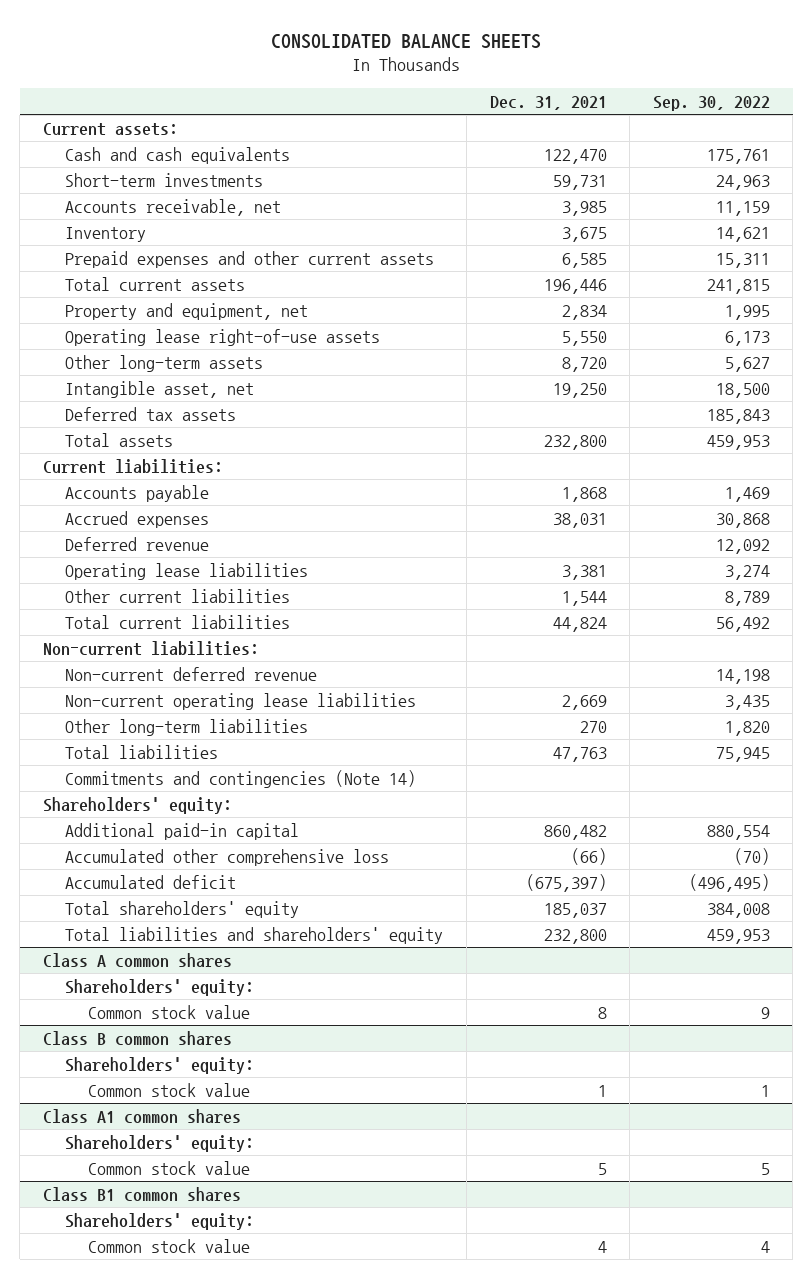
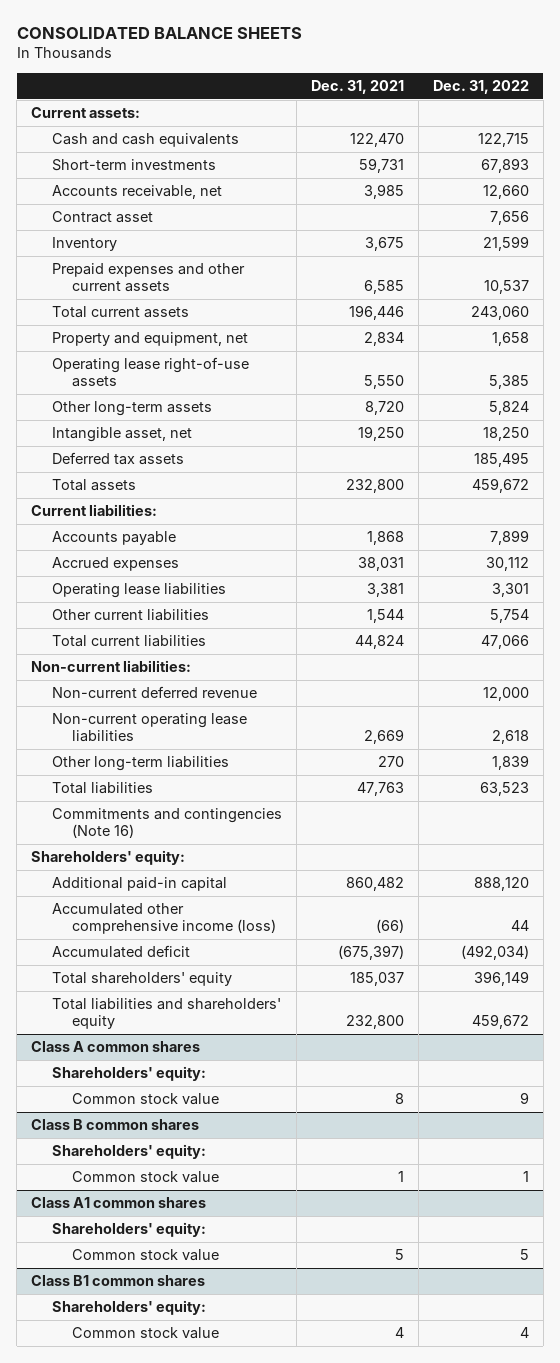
- | Dec. 31, 2021 | Sep. 30, 2022
+ | Dec. 31, 2021 | Dec. 31, 2022
+ Contract asset | | 7,656
- Deferred revenue | | 12,092
- Commitments and contingencies (Note 14)
+ Commitments and contingencies (Note 16)
- Accumulated other comprehensive loss | (66) | (70)
+ Accumulated other comprehensive income (loss) | (66) | 44

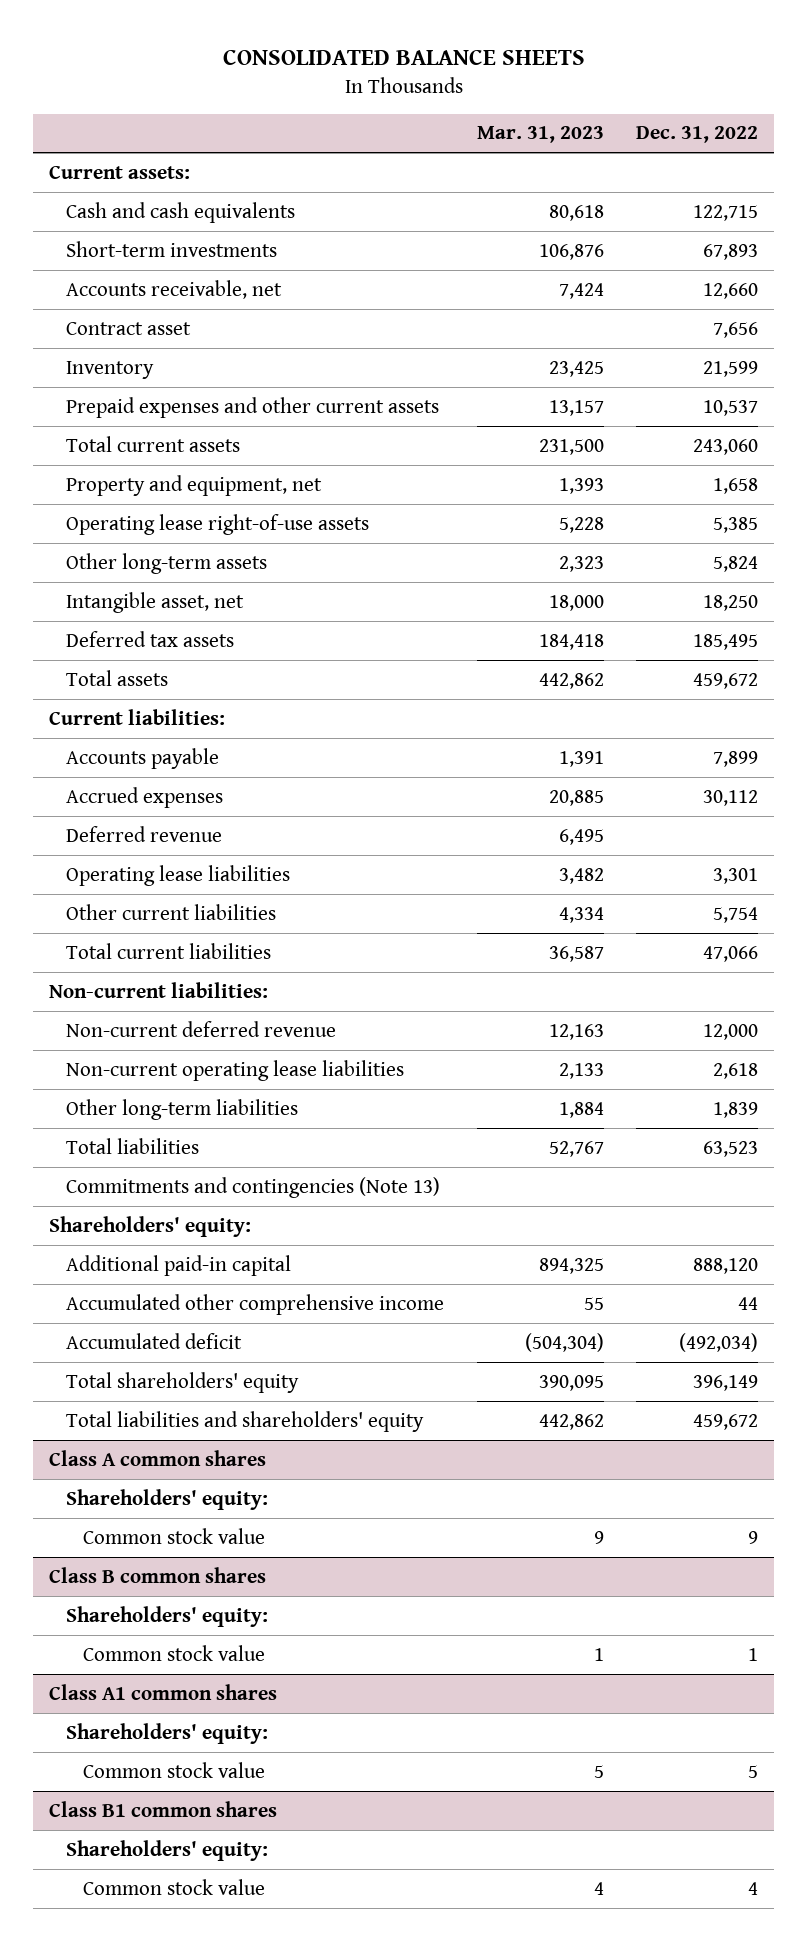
- | Dec. 31, 2021 | Dec. 31, 2022
+ | Mar. 31, 2023 | Dec. 31, 2022
+ Deferred revenue | 6,495 |
- Commitments and contingencies (Note 16)
+ Commitments and contingencies (Note 13)
- Accumulated other comprehensive income (loss) | (66) | 44
+ Accumulated other comprehensive income | 55 | 44

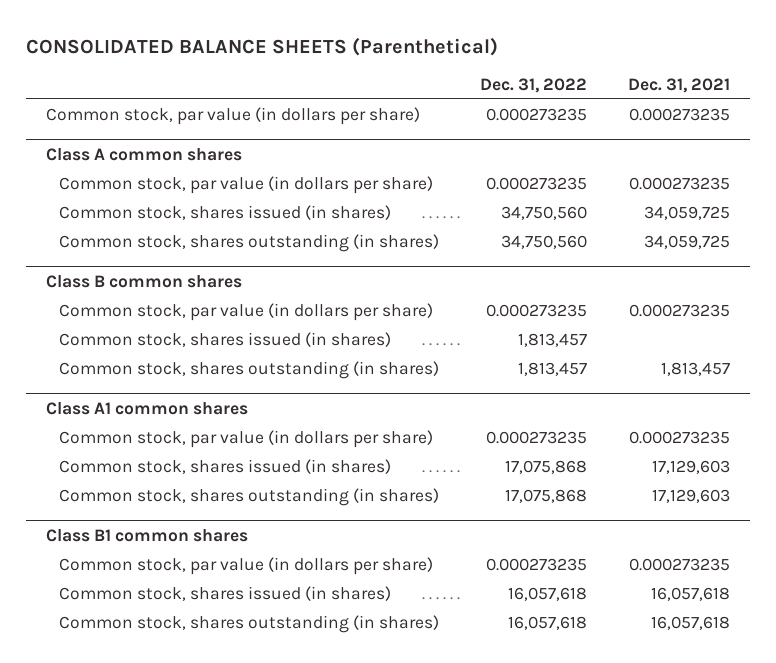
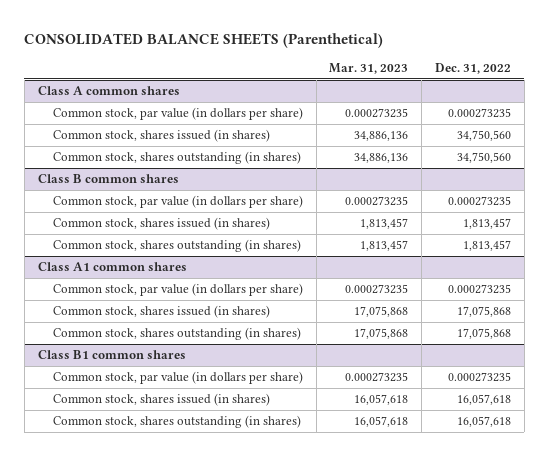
- | Dec. 31, 2022 | Dec. 31, 2021
+ | Mar. 31, 2023 | Dec. 31, 2022
- Common stock, par value (in dollars per share) | 0.000273235 | 0.000273235

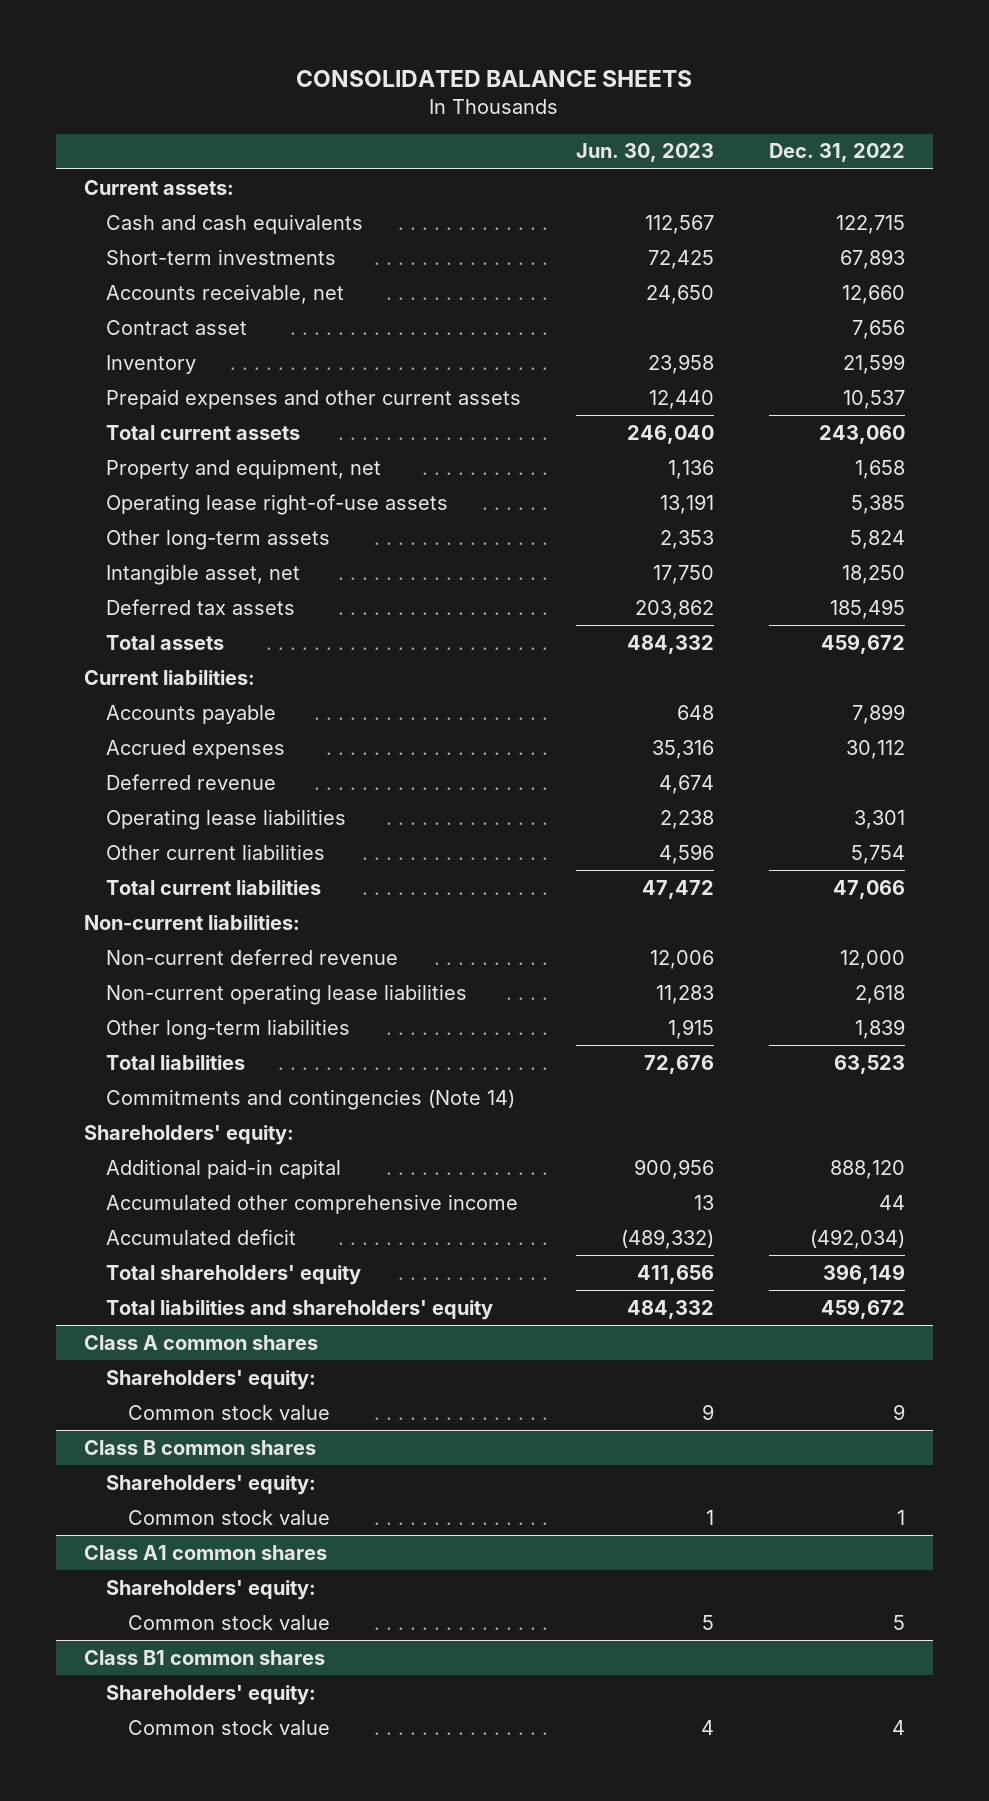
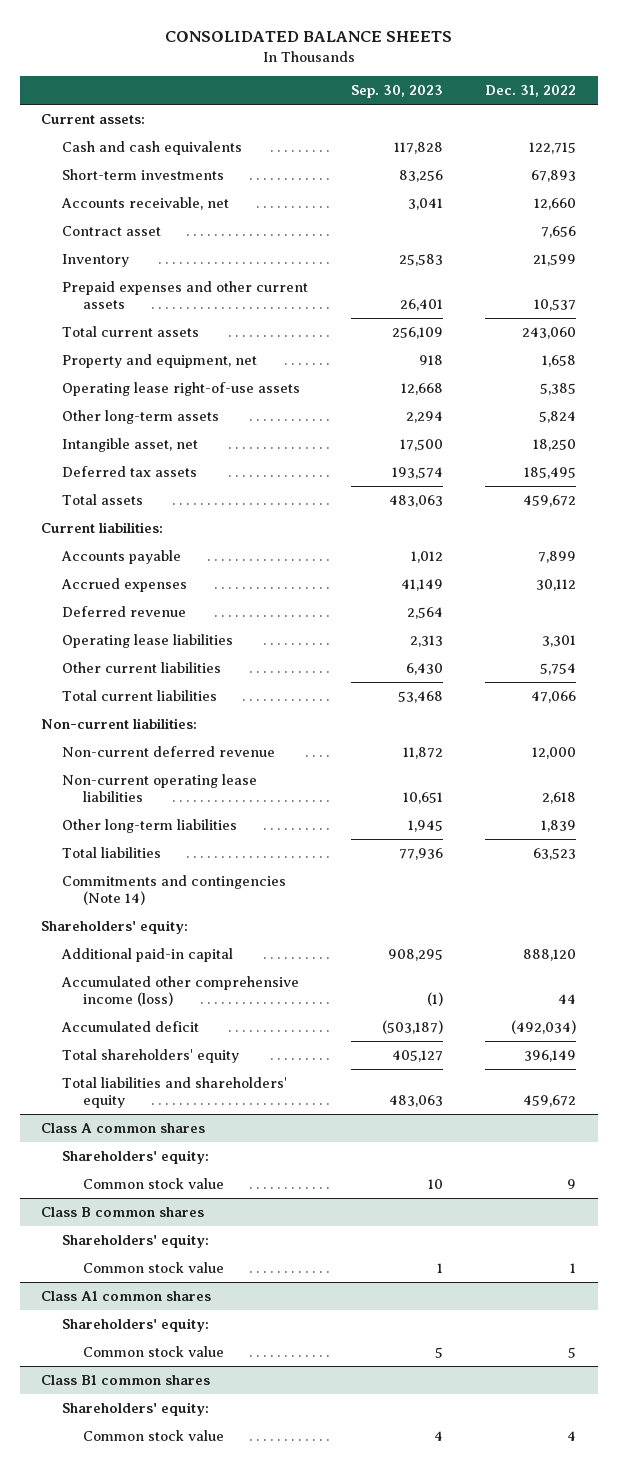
- | Jun. 30, 2023 | Dec. 31, 2022
+ | Sep. 30, 2023 | Dec. 31, 2022
- Accumulated other comprehensive income | 13 | 44
+ Accumulated other comprehensive income (loss) | (1) | 44

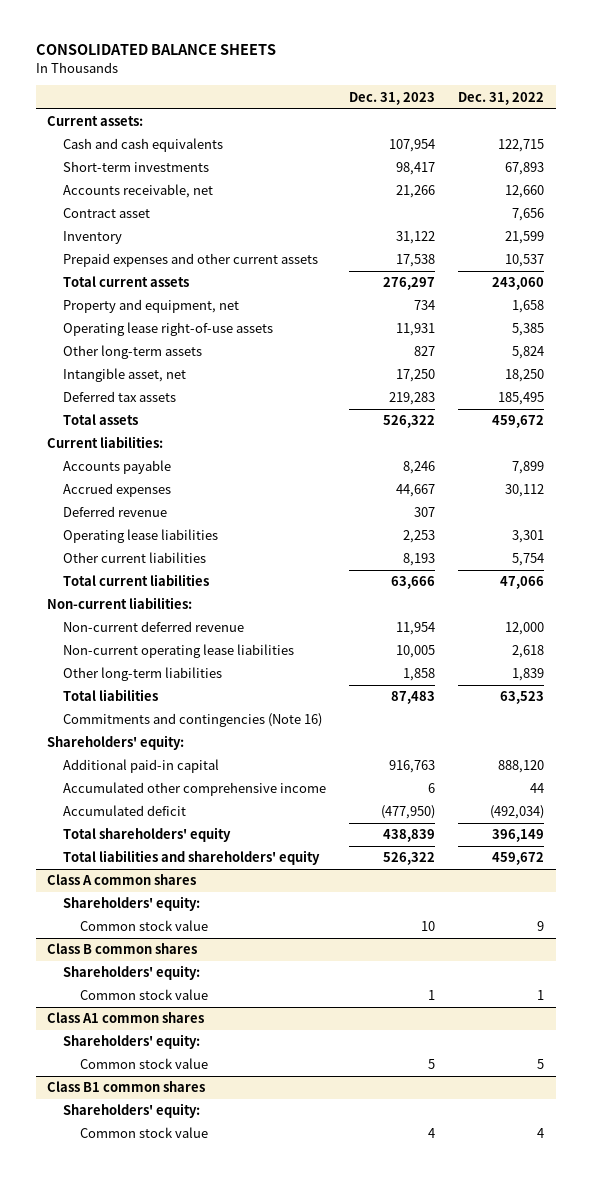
- | Sep. 30, 2023 | Dec. 31, 2022
+ | Dec. 31, 2023 | Dec. 31, 2022
- Commitments and contingencies (Note 14)
+ Commitments and contingencies (Note 16)
- Accumulated other comprehensive income (loss) | (1) | 44
+ Accumulated other comprehensive income | 6 | 44

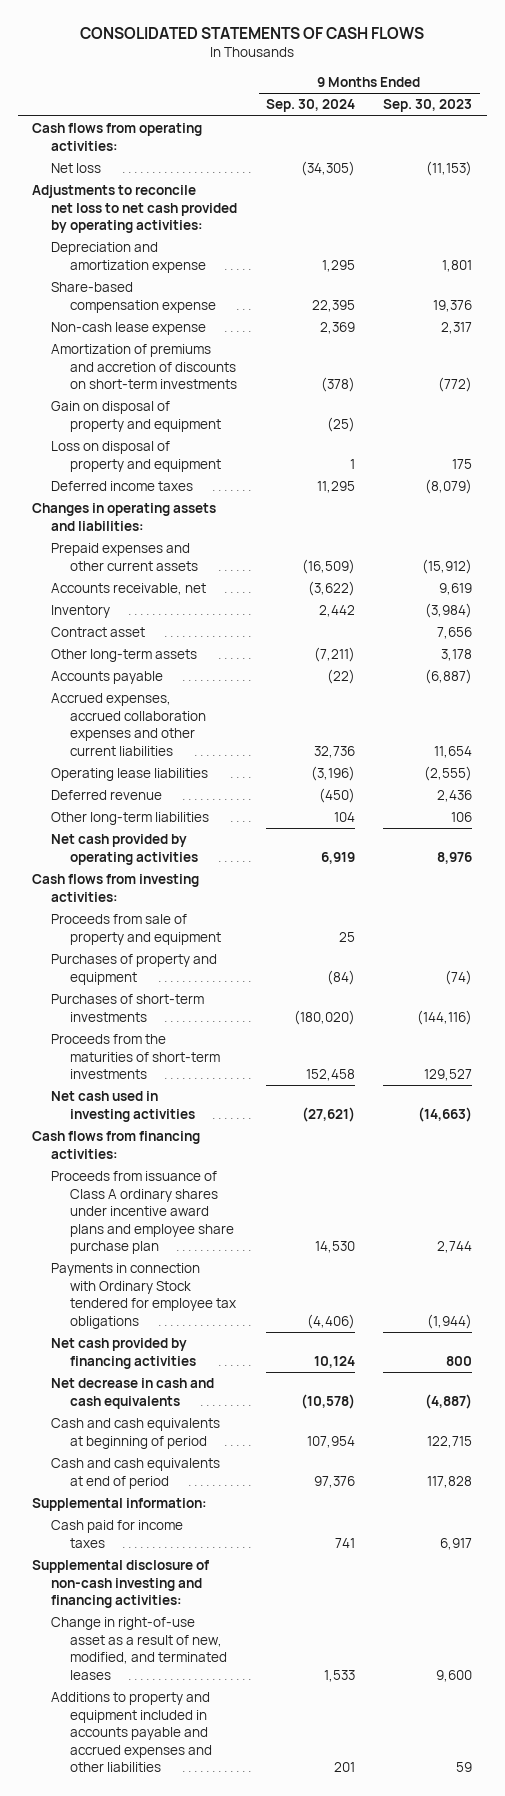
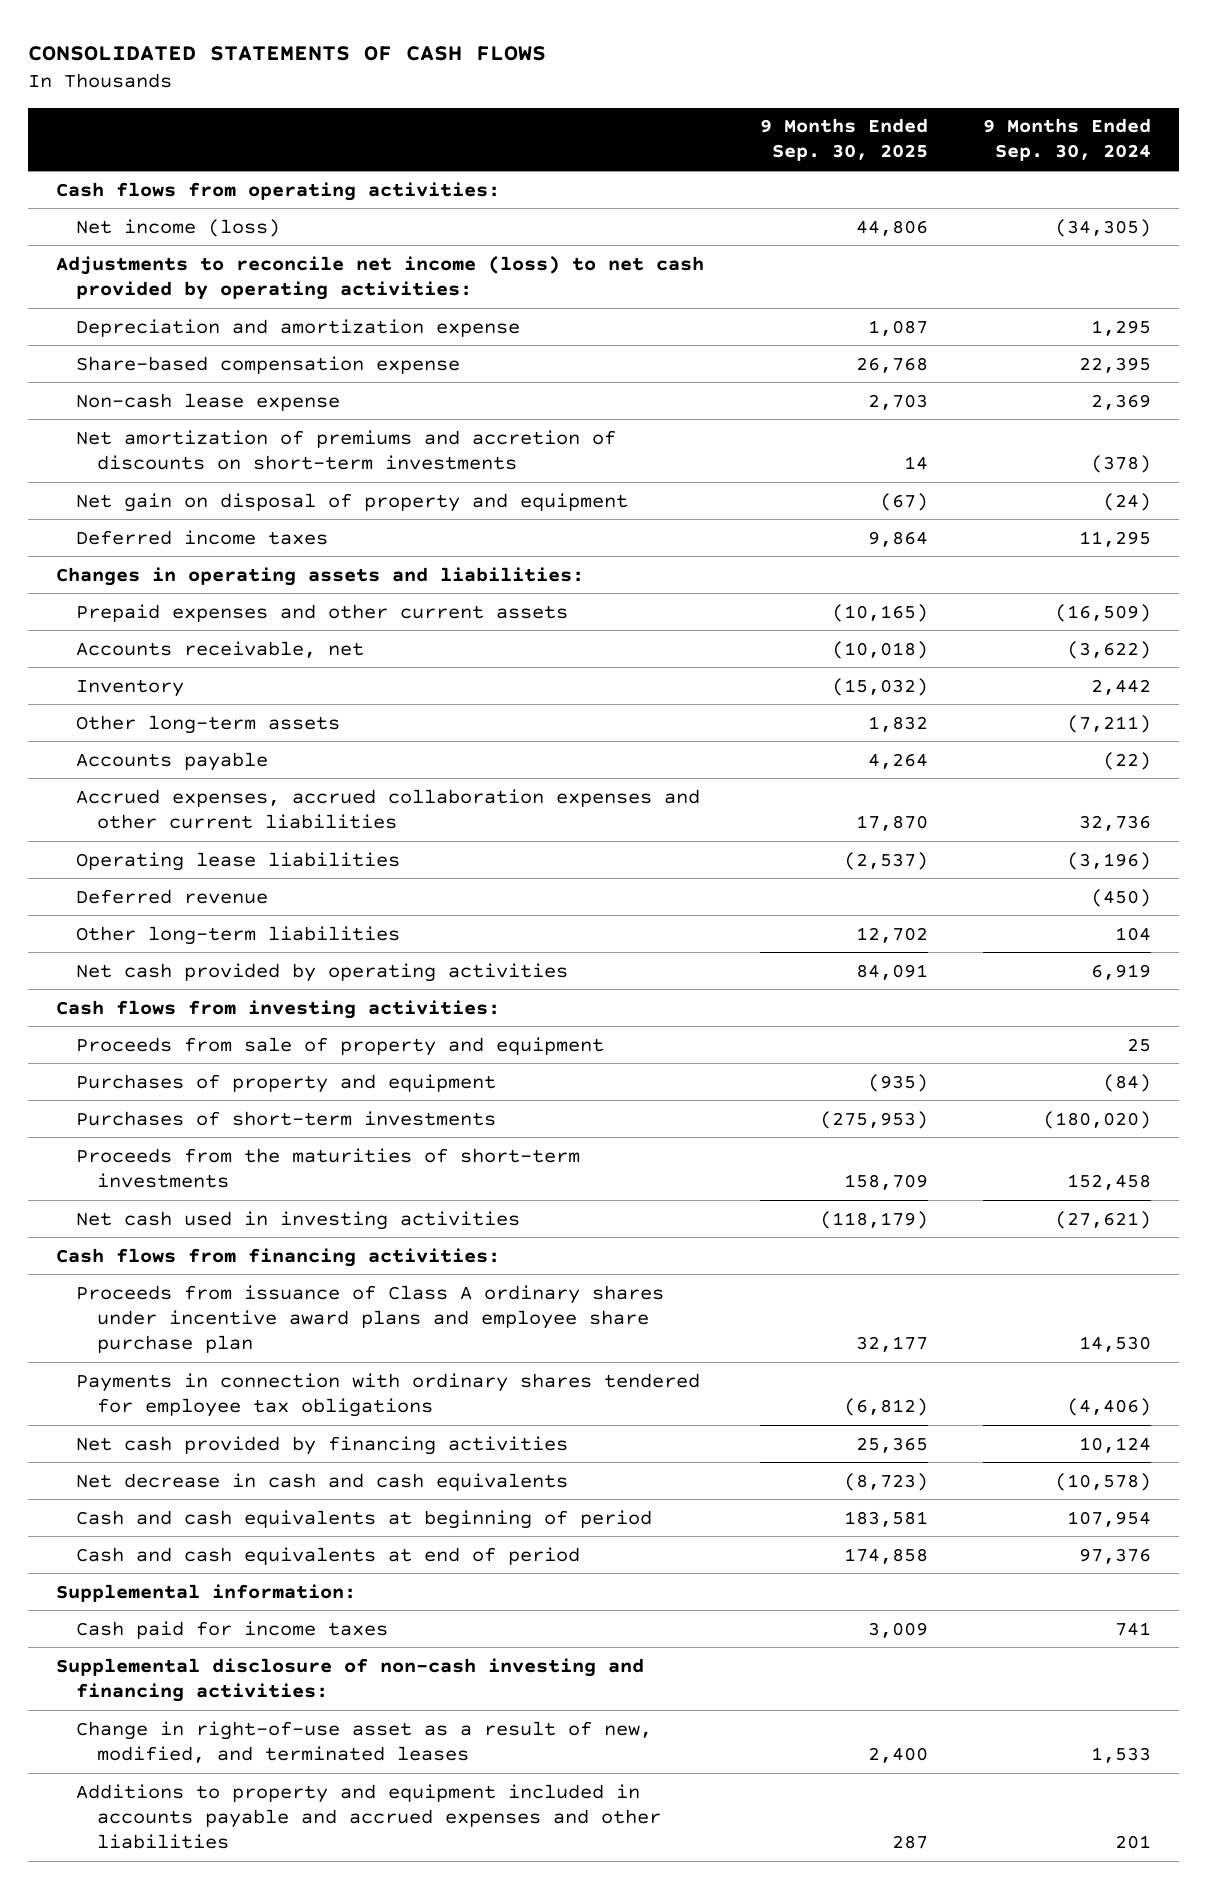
- | 9 Months Ended Sep. 30, 2024 | 9 Months Ended Sep. 30, 2023
+ | 9 Months Ended Sep. 30, 2025 | 9 Months Ended Sep. 30, 2024
- Net loss | (34,305) | (11,153)
- Adjustments to reconcile net loss to net cash provided by operating activities:
+ Net income (loss) | 44,806 | (34,305)
+ Adjustments to reconcile net income (loss) to net cash provided by operating activities:
- Amortization of premiums and accretion of discounts on short-term investments | (378) | (772)
- Gain on disposal of property and equipment | (25) |
- Loss on disposal of property and equipment | 1 | 175
+ Net amortization of premiums and accretion of discounts on short-term investments | 14 | (378)
+ Net gain on disposal of property and equipment | (67) | (24)
- Contract asset | | 7,656
- Payments in connection with Ordinary Stock tendered for employee tax obligations | (4,406) | (1,944)
+ Payments in connection with ordinary shares tendered for employee tax obligations | (6,812) | (4,406)

